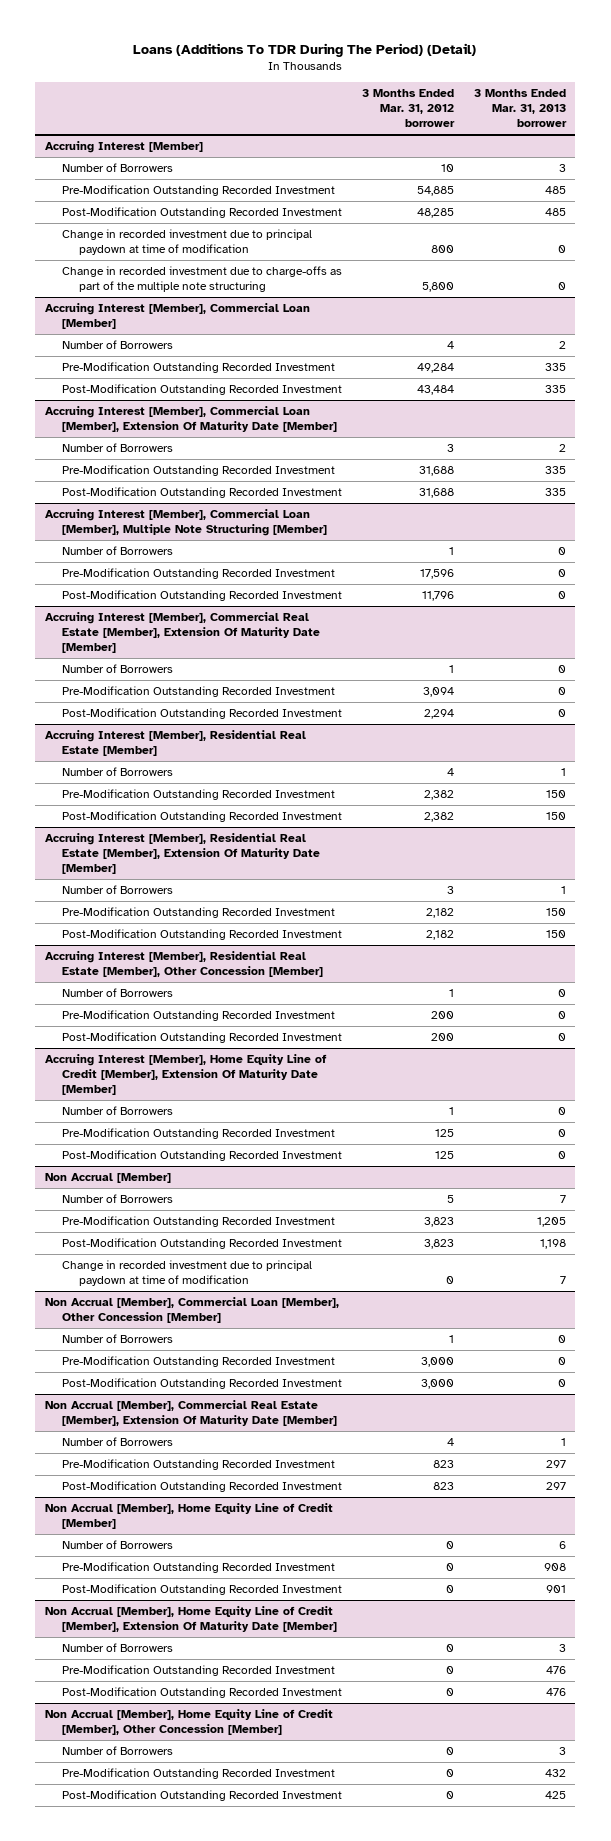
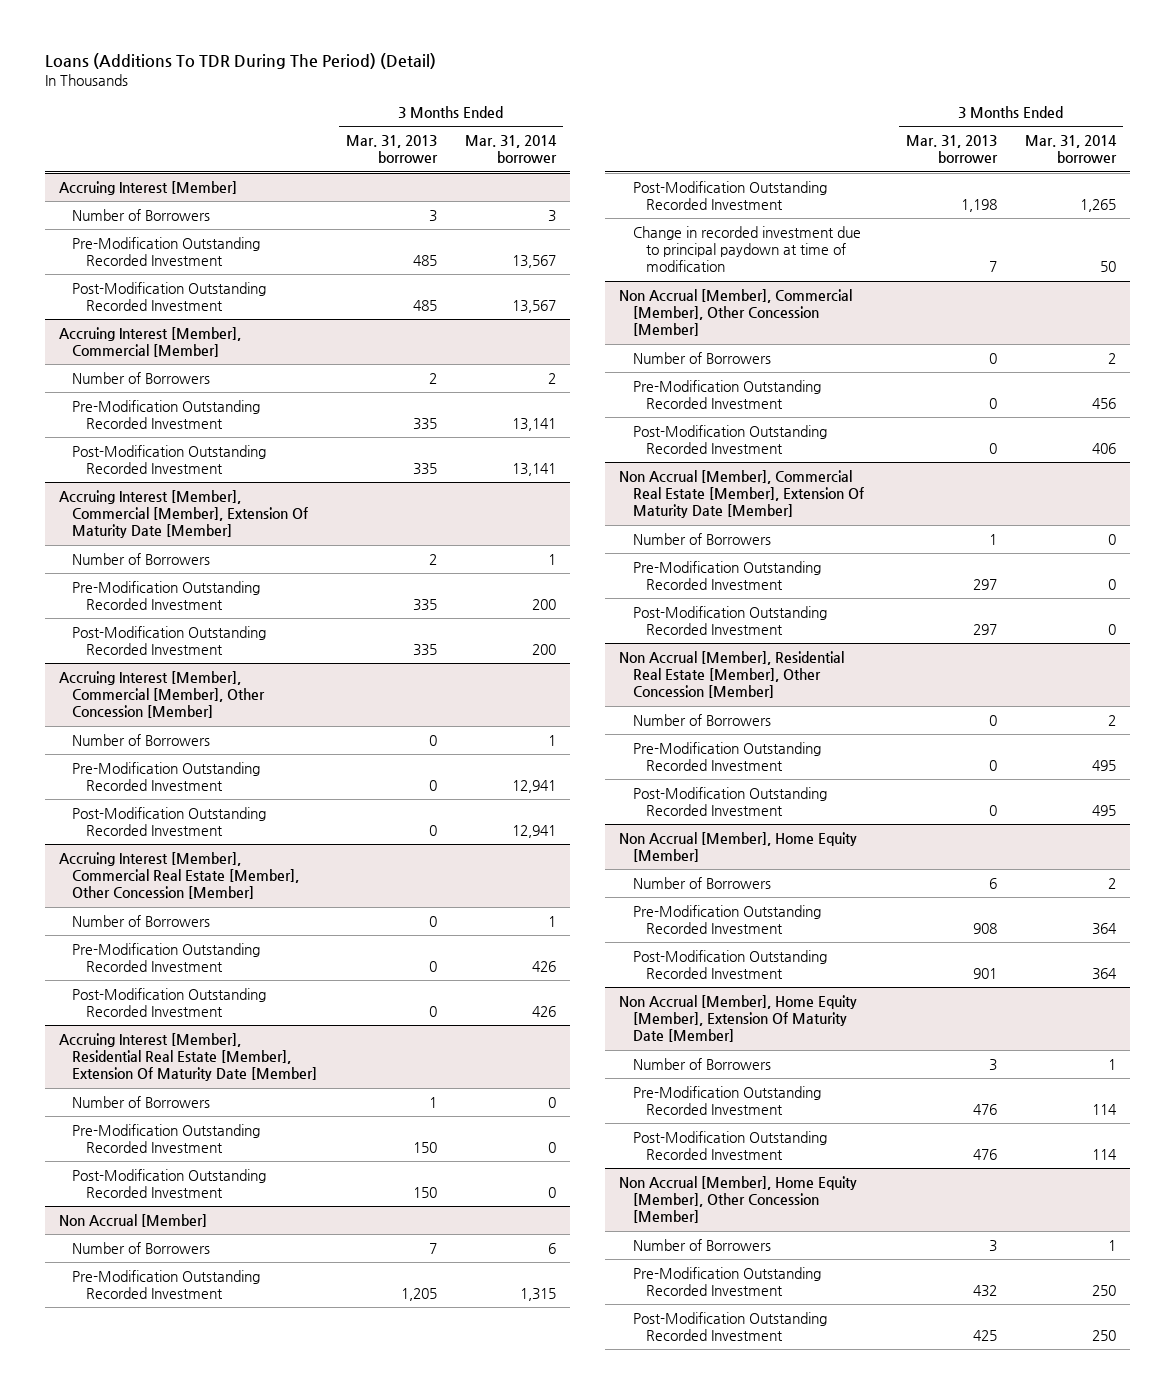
- | 3 Months Ended Mar. 31, 2012 borrower | 3 Months Ended Mar. 31, 2013 borrower
+ | 3 Months Ended Mar. 31, 2013 borrower | 3 Months Ended Mar. 31, 2014 borrower
@ Accruing Interest [Member]
- Change in recorded investment due to principal paydown at time of modification | 800 | 0
- Change in recorded investment due to charge-offs as part of the multiple note structuring | 5,800 | 0
- Accruing Interest [Member], Commercial Loan [Member]
+ Accruing Interest [Member], Commercial [Member]
- Accruing Interest [Member], Commercial Loan [Member], Extension Of Maturity Date [Member]
+ Accruing Interest [Member], Commercial [Member], Extension Of Maturity Date [Member]
- Accruing Interest [Member], Commercial Loan [Member], Multiple Note Structuring [Member]
+ Accruing Interest [Member], Commercial [Member], Other Concession [Member]
- Accruing Interest [Member], Commercial Real Estate [Member], Extension Of Maturity Date [Member]
+ Accruing Interest [Member], Commercial Real Estate [Member], Other Concession [Member]
- Accruing Interest [Member], Residential Real Estate [Member]
- Number of Borrowers | 4 | 1
- Pre-Modification Outstanding Recorded Investment | 2,382 | 150
- Post-Modification Outstanding Recorded Investment | 2,382 | 150
- Accruing Interest [Member], Residential Real Estate [Member], Other Concession [Member]
- Number of Borrowers | 1 | 0
- Pre-Modification Outstanding Recorded Investment | 200 | 0
- Post-Modification Outstanding Recorded Investment | 200 | 0
- Accruing Interest [Member], Home Equity Line of Credit [Member], Extension Of Maturity Date [Member]
- Number of Borrowers | 1 | 0
- Pre-Modification Outstanding Recorded Investment | 125 | 0
- Post-Modification Outstanding Recorded Investment | 125 | 0
- Non Accrual [Member], Commercial Loan [Member], Other Concession [Member]
+ Non Accrual [Member], Commercial [Member], Other Concession [Member]
- Non Accrual [Member], Home Equity Line of Credit [Member]
+ Non Accrual [Member], Residential Real Estate [Member], Other Concession [Member]
+ Number of Borrowers | 0 | 2
+ Pre-Modification Outstanding Recorded Investment | 0 | 495
+ Post-Modification Outstanding Recorded Investment | 0 | 495
+ Non Accrual [Member], Home Equity [Member]
- Non Accrual [Member], Home Equity Line of Credit [Member], Extension Of Maturity Date [Member]
+ Non Accrual [Member], Home Equity [Member], Extension Of Maturity Date [Member]
- Non Accrual [Member], Home Equity Line of Credit [Member], Other Concession [Member]
+ Non Accrual [Member], Home Equity [Member], Other Concession [Member]

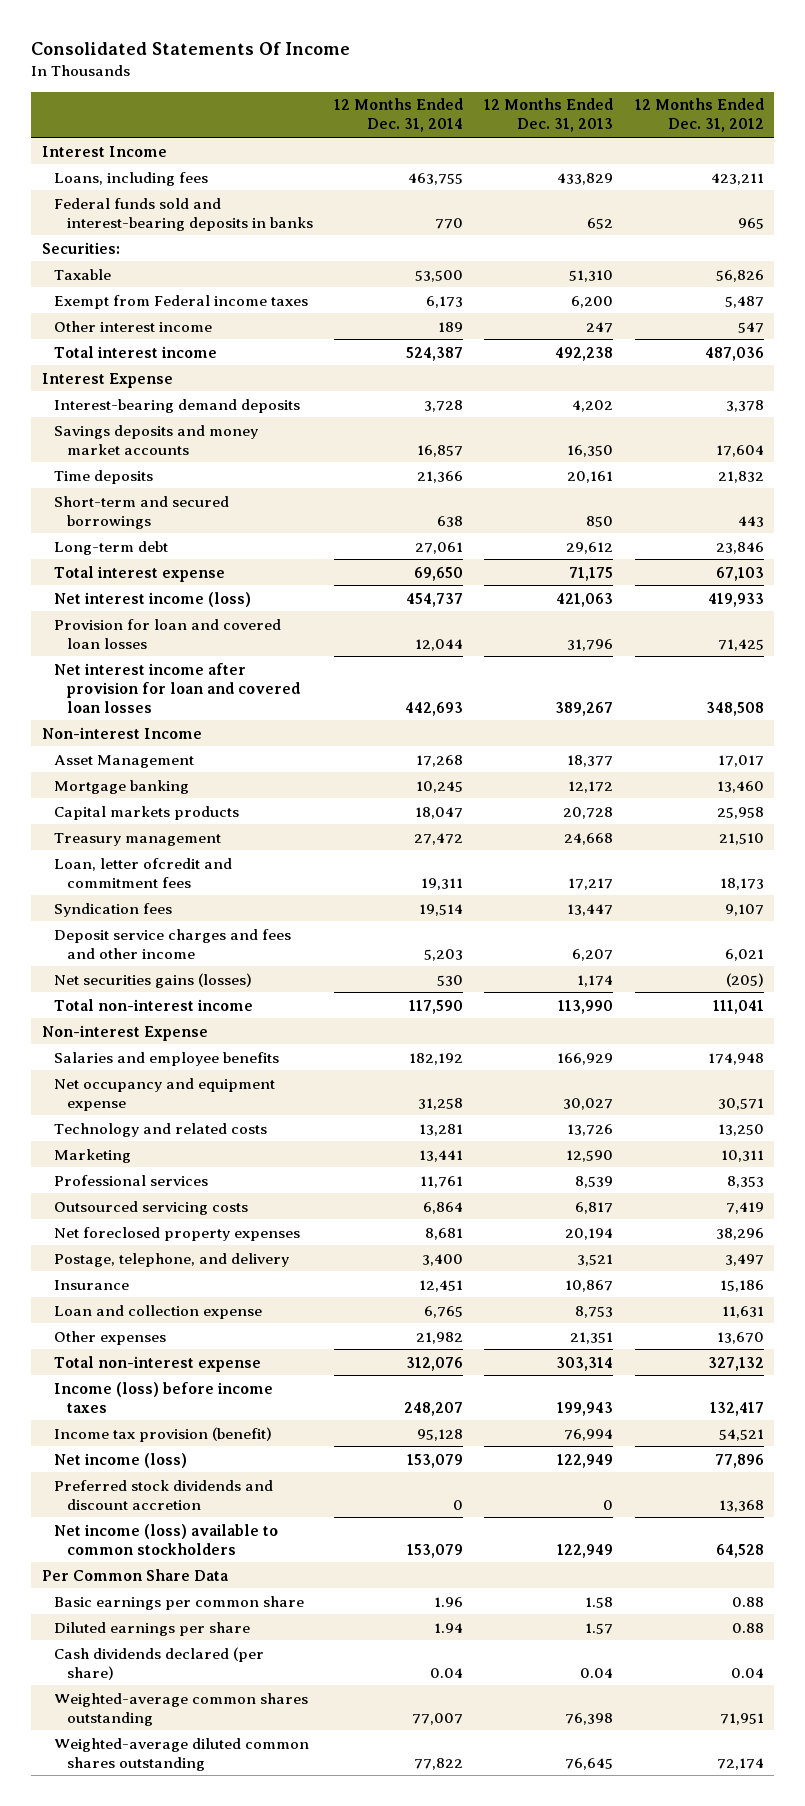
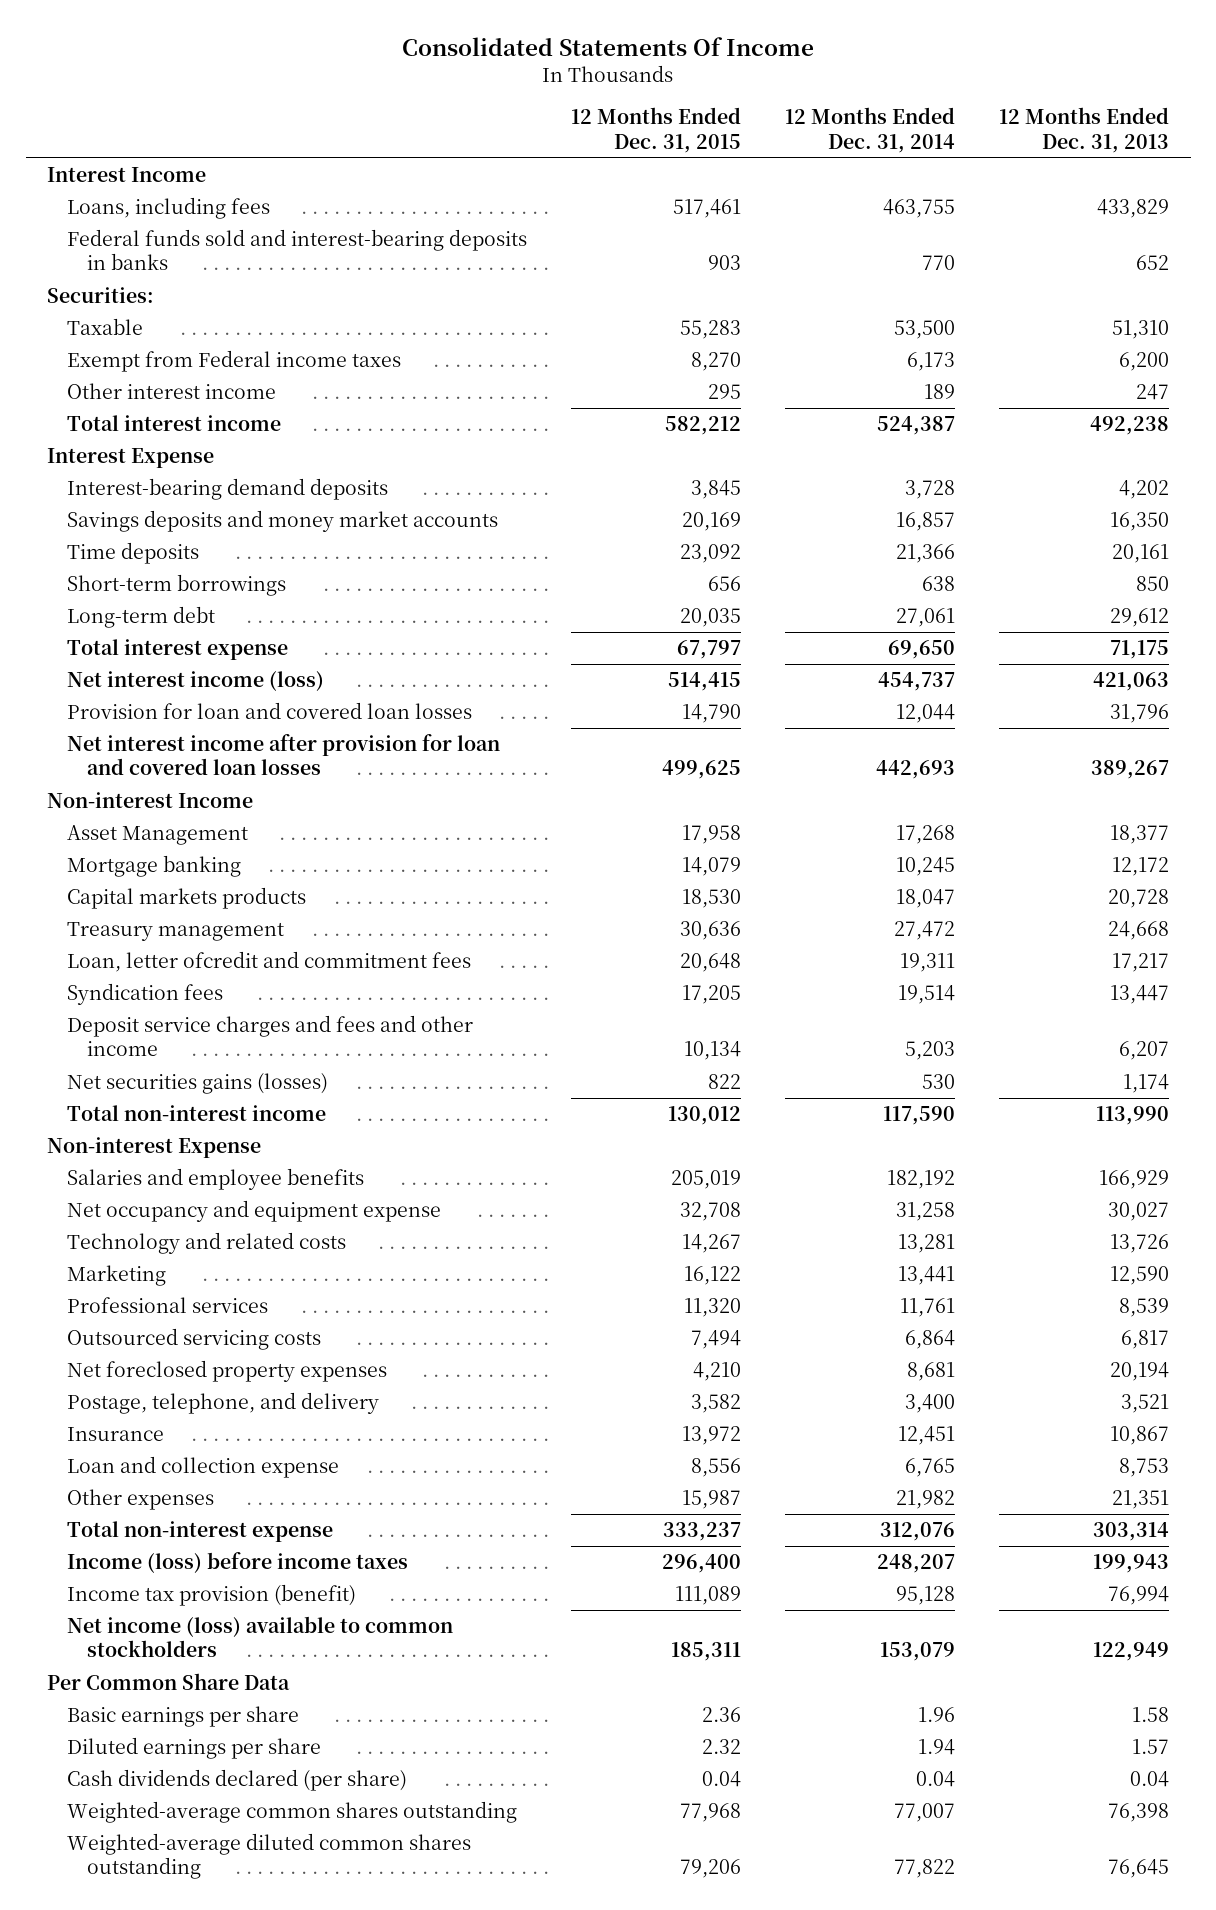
- | 12 Months Ended Dec. 31, 2014 | 12 Months Ended Dec. 31, 2013 | 12 Months Ended Dec. 31, 2012
+ | 12 Months Ended Dec. 31, 2015 | 12 Months Ended Dec. 31, 2014 | 12 Months Ended Dec. 31, 2013
- Short-term and secured borrowings | 638 | 850 | 443
+ Short-term borrowings | 656 | 638 | 850
- Net income (loss) | 153,079 | 122,949 | 77,896
- Preferred stock dividends and discount accretion | 0 | 0 | 13,368
- Basic earnings per common share | 1.96 | 1.58 | 0.88
+ Basic earnings per share | 2.36 | 1.96 | 1.58

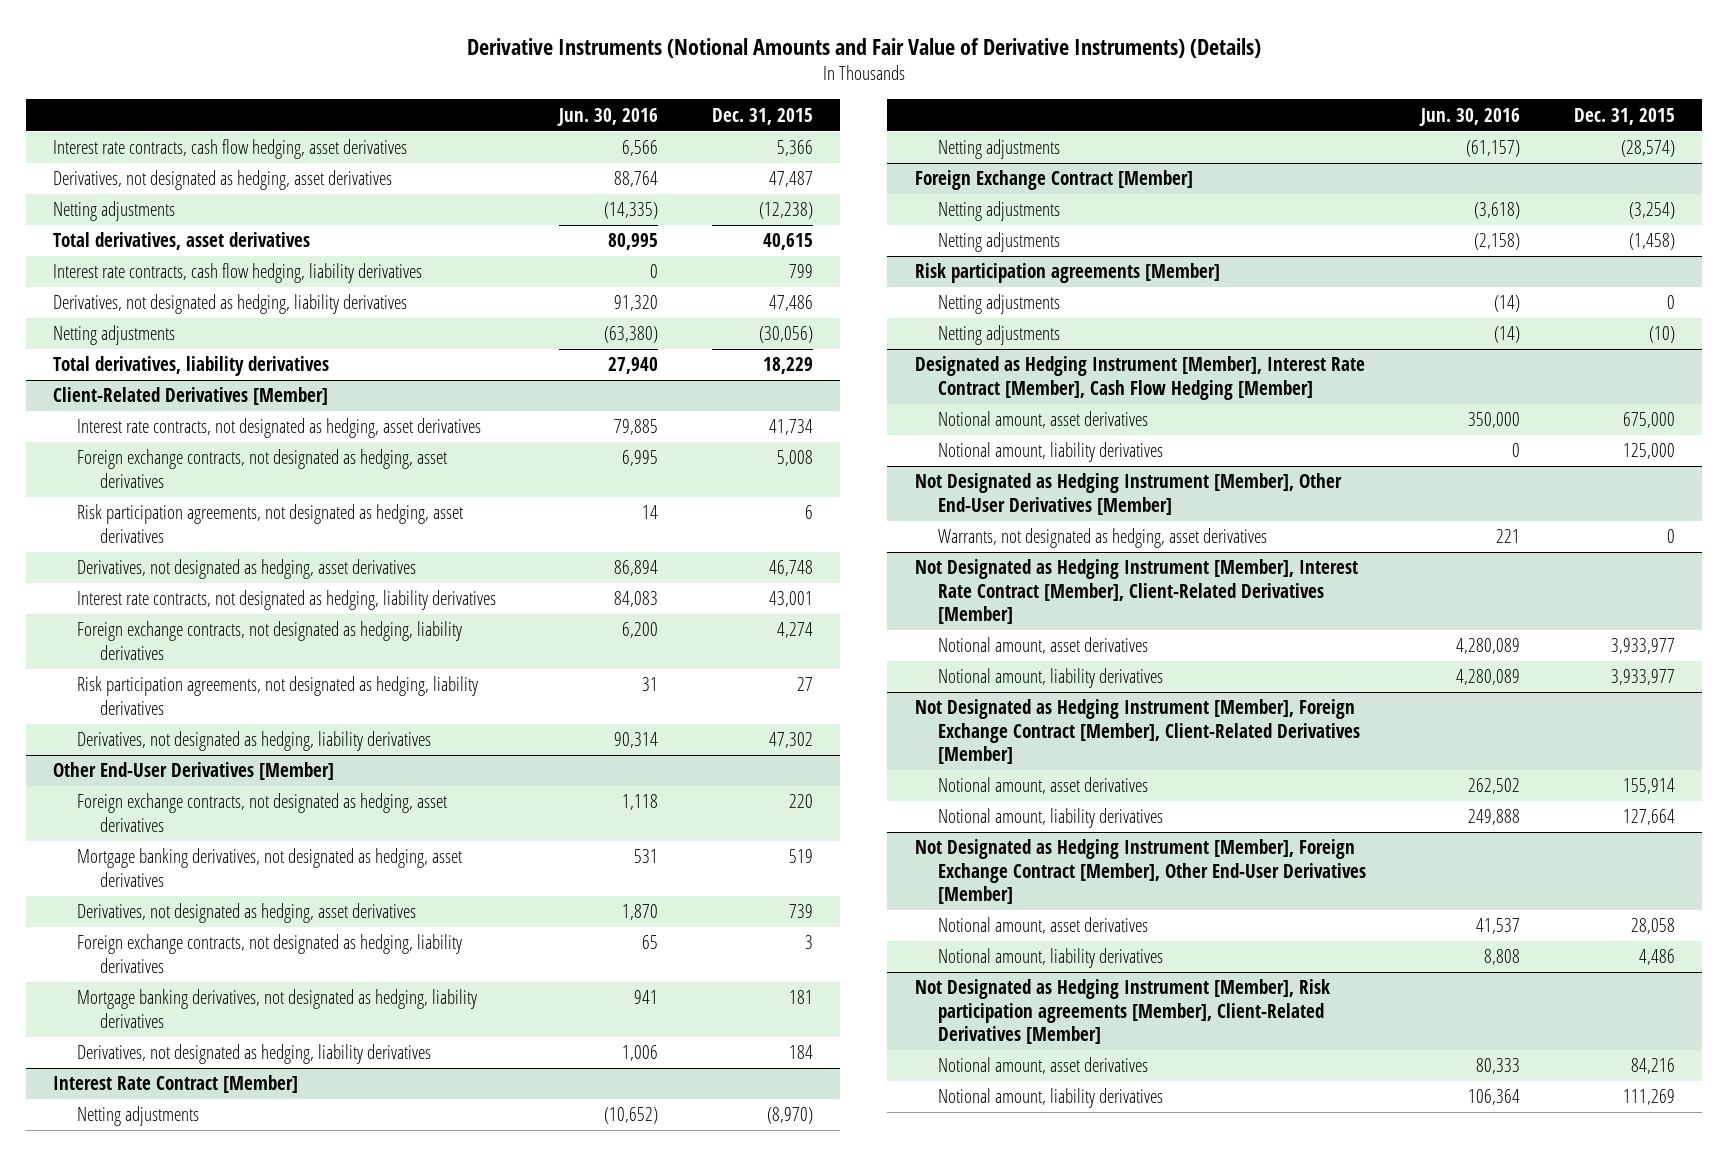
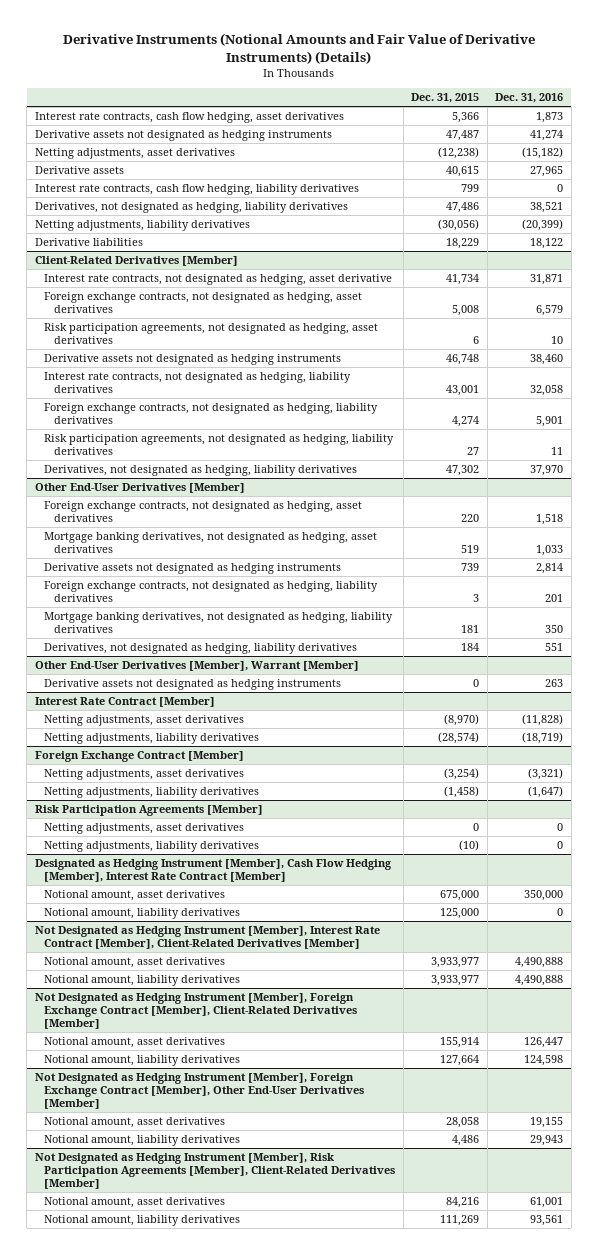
- | Jun. 30, 2016 | Dec. 31, 2015
+ | Dec. 31, 2015 | Dec. 31, 2016
- Derivatives, not designated as hedging, asset derivatives | 88,764 | 47,487
- Netting adjustments | (14,335) | (12,238)
- Total derivatives, asset derivatives | 80,995 | 40,615
+ Derivative assets not designated as hedging instruments | 47,487 | 41,274
+ Netting adjustments, asset derivatives | (12,238) | (15,182)
+ Derivative assets | 40,615 | 27,965
- Netting adjustments | (63,380) | (30,056)
- Total derivatives, liability derivatives | 27,940 | 18,229
+ Netting adjustments, liability derivatives | (30,056) | (20,399)
+ Derivative liabilities | 18,229 | 18,122
@ Client-Related Derivatives [Member]
- Interest rate contracts, not designated as hedging, asset derivatives | 79,885 | 41,734
+ Interest rate contracts, not designated as hedging, asset derivative | 41,734 | 31,871
- Derivatives, not designated as hedging, asset derivatives | 86,894 | 46,748
+ Derivative assets not designated as hedging instruments | 46,748 | 38,460
@ Other End-User Derivatives [Member]
- Derivatives, not designated as hedging, asset derivatives | 1,870 | 739
+ Derivative assets not designated as hedging instruments | 739 | 2,814
+ Other End-User Derivatives [Member], Warrant [Member]
+ Derivative assets not designated as hedging instruments | 0 | 263
@ Interest Rate Contract [Member]
- Netting adjustments | (10,652) | (8,970)
- Netting adjustments | (61,157) | (28,574)
+ Netting adjustments, asset derivatives | (8,970) | (11,828)
+ Netting adjustments, liability derivatives | (28,574) | (18,719)
@ Foreign Exchange Contract [Member]
- Netting adjustments | (3,618) | (3,254)
- Netting adjustments | (2,158) | (1,458)
- Risk participation agreements [Member]
- Netting adjustments | (14) | 0
- Netting adjustments | (14) | (10)
- Designated as Hedging Instrument [Member], Interest Rate Contract [Member], Cash Flow Hedging [Member]
@ Foreign Exchange Contract [Member]
+ Netting adjustments, asset derivatives | (3,254) | (3,321)
+ Netting adjustments, liability derivatives | (1,458) | (1,647)
+ Risk Participation Agreements [Member]
+ Netting adjustments, asset derivatives | 0 | 0
+ Netting adjustments, liability derivatives | (10) | 0
+ Designated as Hedging Instrument [Member], Cash Flow Hedging [Member], Interest Rate Contract [Member]
- Not Designated as Hedging Instrument [Member], Other End-User Derivatives [Member]
- Warrants, not designated as hedging, asset derivatives | 221 | 0
- Not Designated as Hedging Instrument [Member], Risk participation agreements [Member], Client-Related Derivatives [Member]
+ Not Designated as Hedging Instrument [Member], Risk Participation Agreements [Member], Client-Related Derivatives [Member]

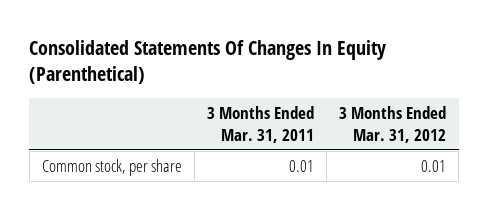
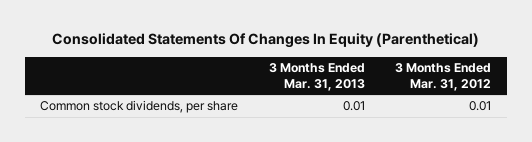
- | 3 Months Ended Mar. 31, 2011 | 3 Months Ended Mar. 31, 2012
+ | 3 Months Ended Mar. 31, 2013 | 3 Months Ended Mar. 31, 2012
- Common stock, per share | 0.01 | 0.01
+ Common stock dividends, per share | 0.01 | 0.01

